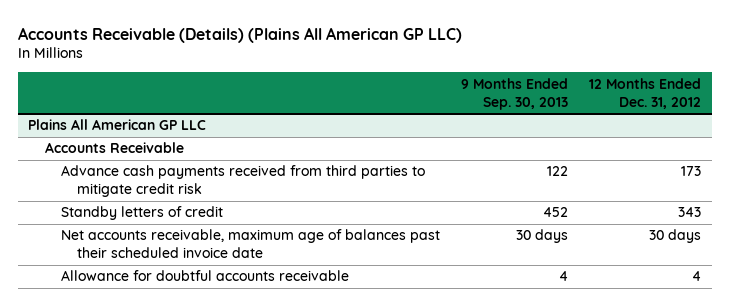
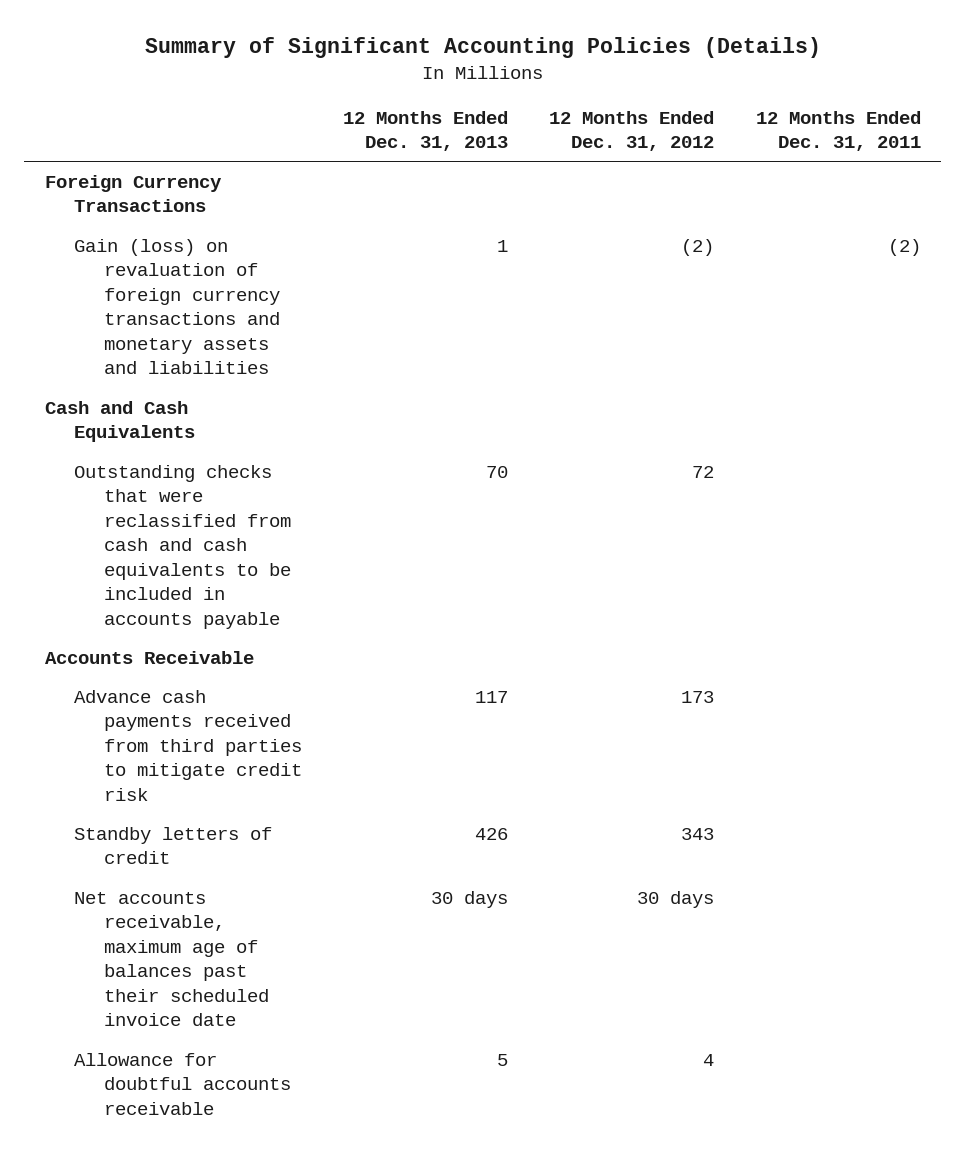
- Accounts Receivable (Details) (Plains All American GP LLC)
+ Summary of Significant Accounting Policies (Details)
- | 9 Months Ended Sep. 30, 2013 | 12 Months Ended Dec. 31, 2012
+ | 12 Months Ended Dec. 31, 2013 | 12 Months Ended Dec. 31, 2012 | 12 Months Ended Dec. 31, 2011
- Plains All American GP LLC
+ Foreign Currency Transactions
+ Gain (loss) on revaluation of foreign currency transactions and monetary assets and liabilities | 1 | (2) | (2)
+ Cash and Cash Equivalents
+ Outstanding checks that were reclassified from cash and cash equivalents to be included in accounts payable | 70 | 72 |

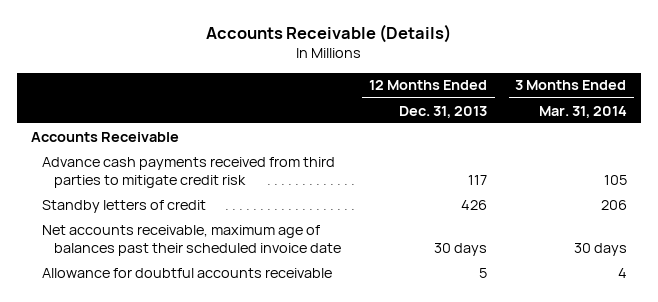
- Summary of Significant Accounting Policies (Details)
+ Accounts Receivable (Details)
- | 12 Months Ended Dec. 31, 2013 | 12 Months Ended Dec. 31, 2012 | 12 Months Ended Dec. 31, 2011
+ | 12 Months Ended Dec. 31, 2013 | 3 Months Ended Mar. 31, 2014
- Foreign Currency Transactions
- Gain (loss) on revaluation of foreign currency transactions and monetary assets and liabilities | 1 | (2) | (2)
- Cash and Cash Equivalents
- Outstanding checks that were reclassified from cash and cash equivalents to be included in accounts payable | 70 | 72 |

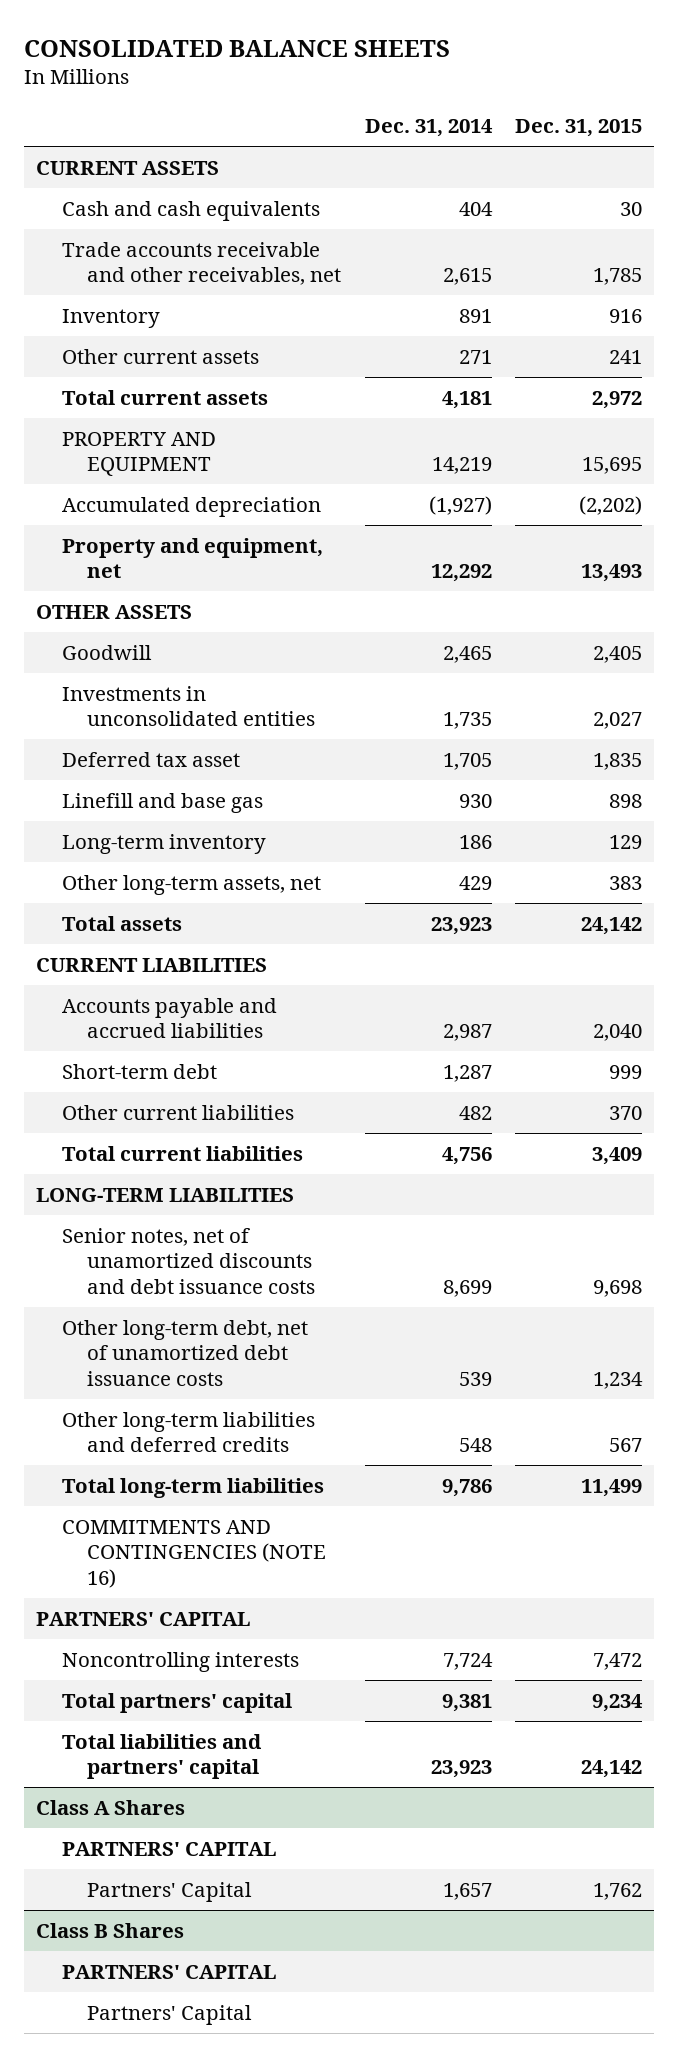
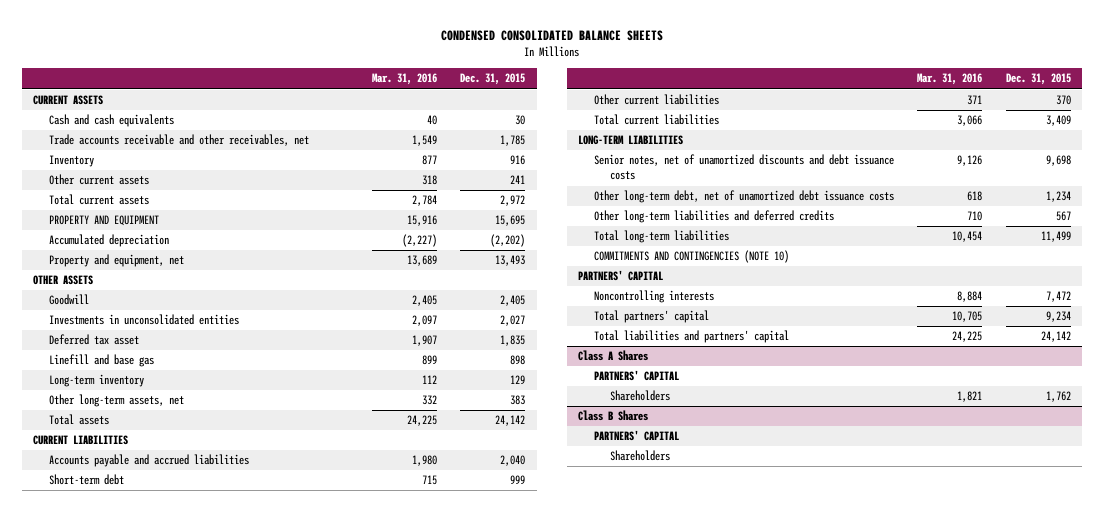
- CONSOLIDATED BALANCE SHEETS
+ CONDENSED CONSOLIDATED BALANCE SHEETS
- | Dec. 31, 2014 | Dec. 31, 2015
+ | Mar. 31, 2016 | Dec. 31, 2015
- COMMITMENTS AND CONTINGENCIES (NOTE 16)
+ COMMITMENTS AND CONTINGENCIES (NOTE 10)
@ Class A Shares
- Partners' Capital | 1,657 | 1,762
+ Shareholders | 1,821 | 1,762
@ Class B Shares
- Partners' Capital
+ Shareholders

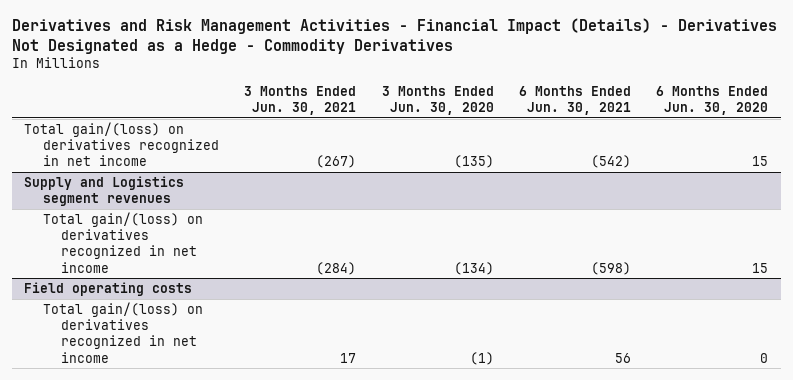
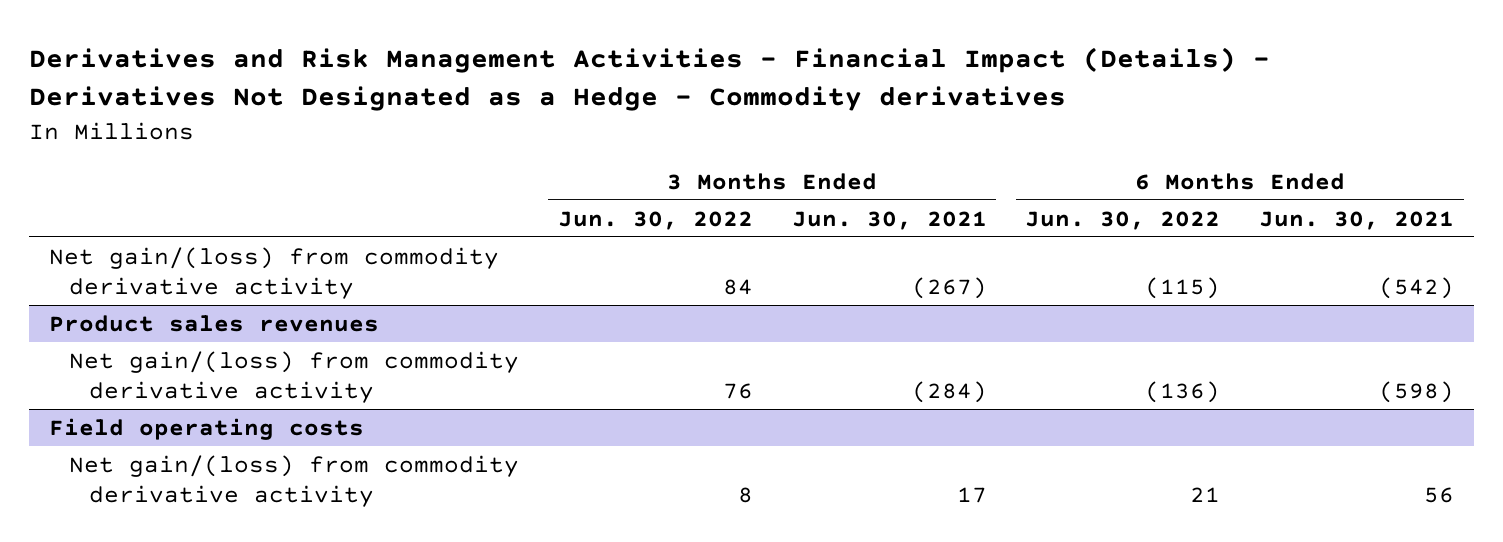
- Derivatives and Risk Management Activities - Financial Impact (Details) - Derivatives Not Designated as a Hedge - Commodity Derivatives
+ Derivatives and Risk Management Activities - Financial Impact (Details) - Derivatives Not Designated as a Hedge - Commodity derivatives
- | 3 Months Ended Jun. 30, 2021 | 3 Months Ended Jun. 30, 2020 | 6 Months Ended Jun. 30, 2021 | 6 Months Ended Jun. 30, 2020
+ | 3 Months Ended Jun. 30, 2022 | 3 Months Ended Jun. 30, 2021 | 6 Months Ended Jun. 30, 2022 | 6 Months Ended Jun. 30, 2021
- Total gain/(loss) on derivatives recognized in net income | (267) | (135) | (542) | 15
- Supply and Logistics segment revenues
- Total gain/(loss) on derivatives recognized in net income | (284) | (134) | (598) | 15
+ Net gain/(loss) from commodity derivative activity | 84 | (267) | (115) | (542)
+ Product sales revenues
+ Net gain/(loss) from commodity derivative activity | 76 | (284) | (136) | (598)
@ Field operating costs
- Total gain/(loss) on derivatives recognized in net income | 17 | (1) | 56 | 0
+ Net gain/(loss) from commodity derivative activity | 8 | 17 | 21 | 56

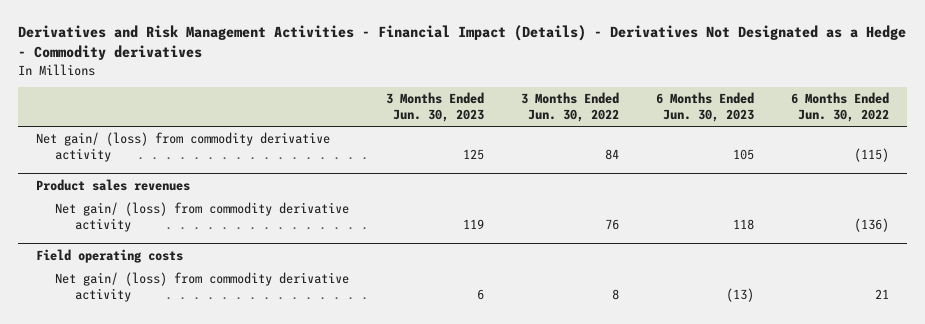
- | 3 Months Ended Jun. 30, 2022 | 3 Months Ended Jun. 30, 2021 | 6 Months Ended Jun. 30, 2022 | 6 Months Ended Jun. 30, 2021
+ | 3 Months Ended Jun. 30, 2023 | 3 Months Ended Jun. 30, 2022 | 6 Months Ended Jun. 30, 2023 | 6 Months Ended Jun. 30, 2022
- Net gain/(loss) from commodity derivative activity | 84 | (267) | (115) | (542)
+ Net gain/ (loss) from commodity derivative activity | 125 | 84 | 105 | (115)
@ Product sales revenues
- Net gain/(loss) from commodity derivative activity | 76 | (284) | (136) | (598)
+ Net gain/ (loss) from commodity derivative activity | 119 | 76 | 118 | (136)
@ Field operating costs
- Net gain/(loss) from commodity derivative activity | 8 | 17 | 21 | 56
+ Net gain/ (loss) from commodity derivative activity | 6 | 8 | (13) | 21

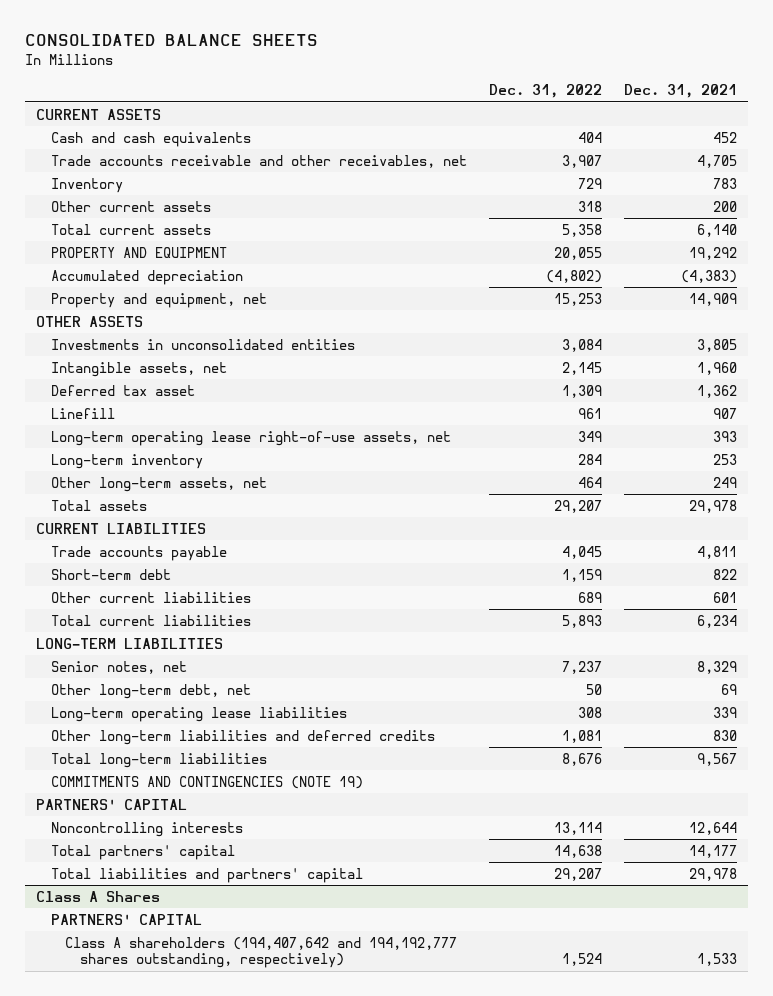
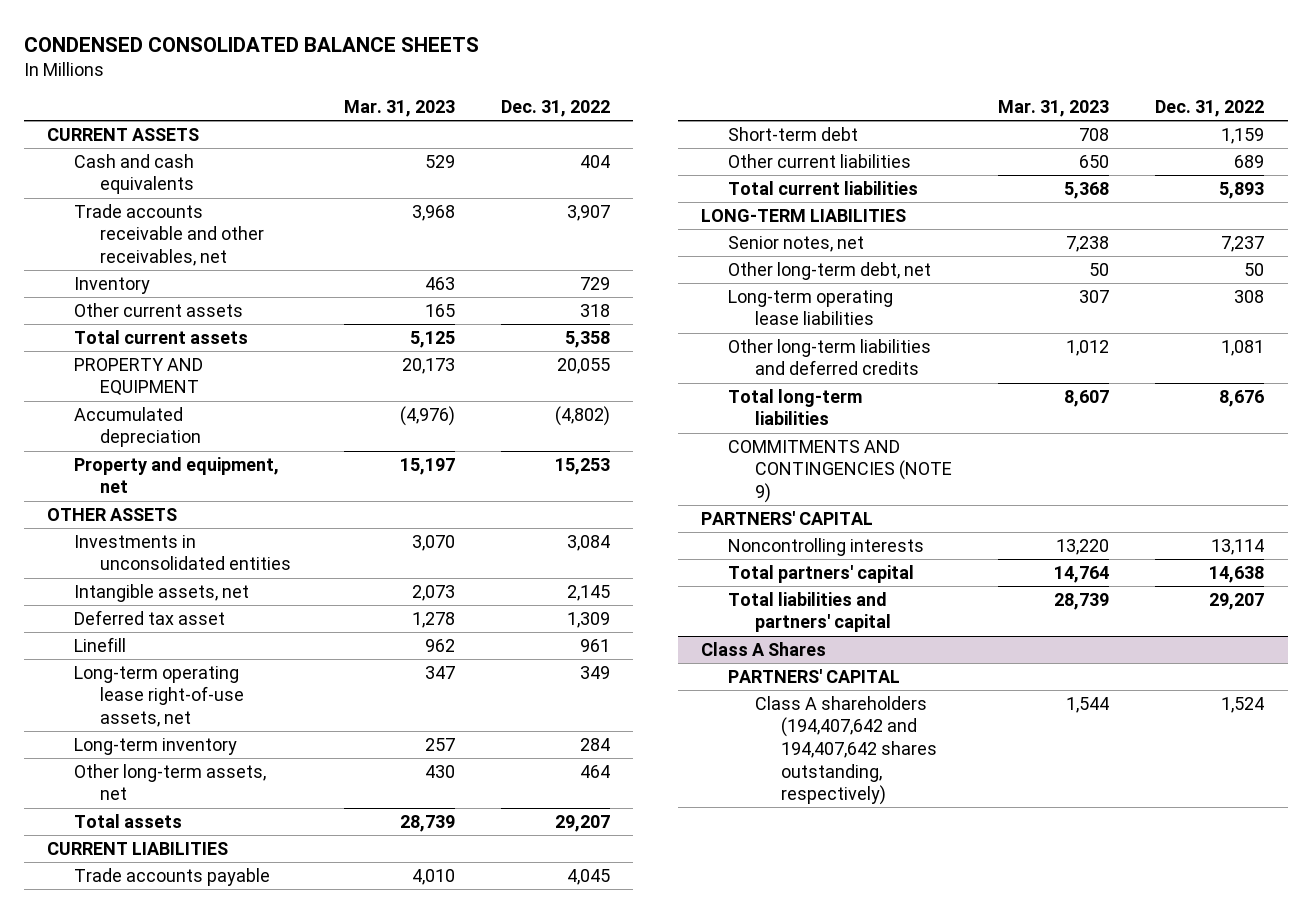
- CONSOLIDATED BALANCE SHEETS
+ CONDENSED CONSOLIDATED BALANCE SHEETS
- | Dec. 31, 2022 | Dec. 31, 2021
+ | Mar. 31, 2023 | Dec. 31, 2022
- COMMITMENTS AND CONTINGENCIES (NOTE 19)
+ COMMITMENTS AND CONTINGENCIES (NOTE 9)
@ Class A Shares
- Class A shareholders (194,407,642 and 194,192,777 shares outstanding, respectively) | 1,524 | 1,533
+ Class A shareholders (194,407,642 and 194,407,642 shares outstanding, respectively) | 1,544 | 1,524

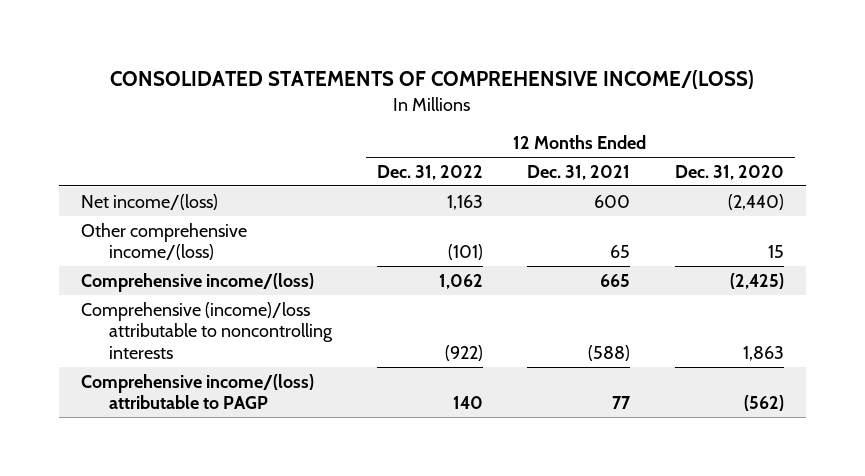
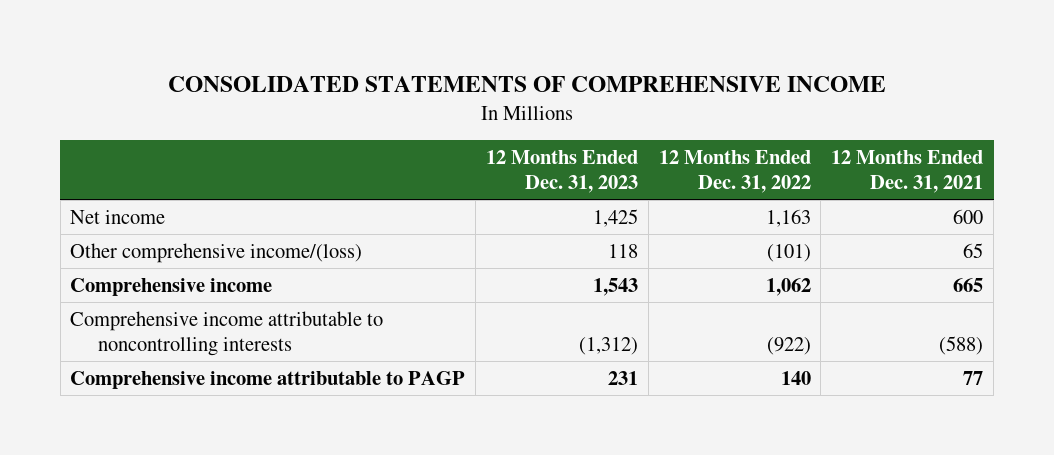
- CONSOLIDATED STATEMENTS OF COMPREHENSIVE INCOME/(LOSS)
+ CONSOLIDATED STATEMENTS OF COMPREHENSIVE INCOME
- | 12 Months Ended Dec. 31, 2022 | 12 Months Ended Dec. 31, 2021 | 12 Months Ended Dec. 31, 2020
+ | 12 Months Ended Dec. 31, 2023 | 12 Months Ended Dec. 31, 2022 | 12 Months Ended Dec. 31, 2021
- Net income/(loss) | 1,163 | 600 | (2,440)
+ Net income | 1,425 | 1,163 | 600
- Comprehensive income/(loss) | 1,062 | 665 | (2,425)
- Comprehensive (income)/loss attributable to noncontrolling interests | (922) | (588) | 1,863
- Comprehensive income/(loss) attributable to PAGP | 140 | 77 | (562)
+ Comprehensive income | 1,543 | 1,062 | 665
+ Comprehensive income attributable to noncontrolling interests | (1,312) | (922) | (588)
+ Comprehensive income attributable to PAGP | 231 | 140 | 77

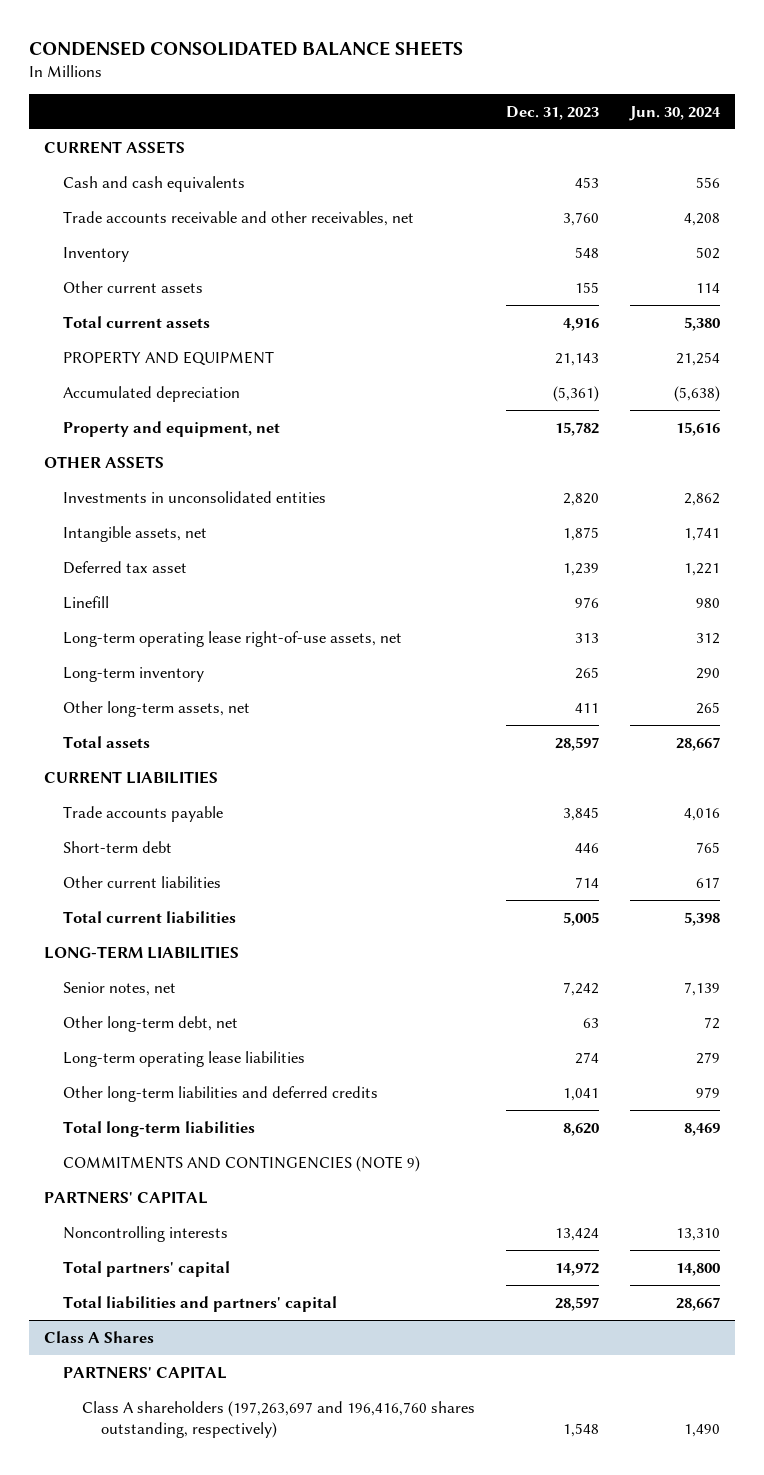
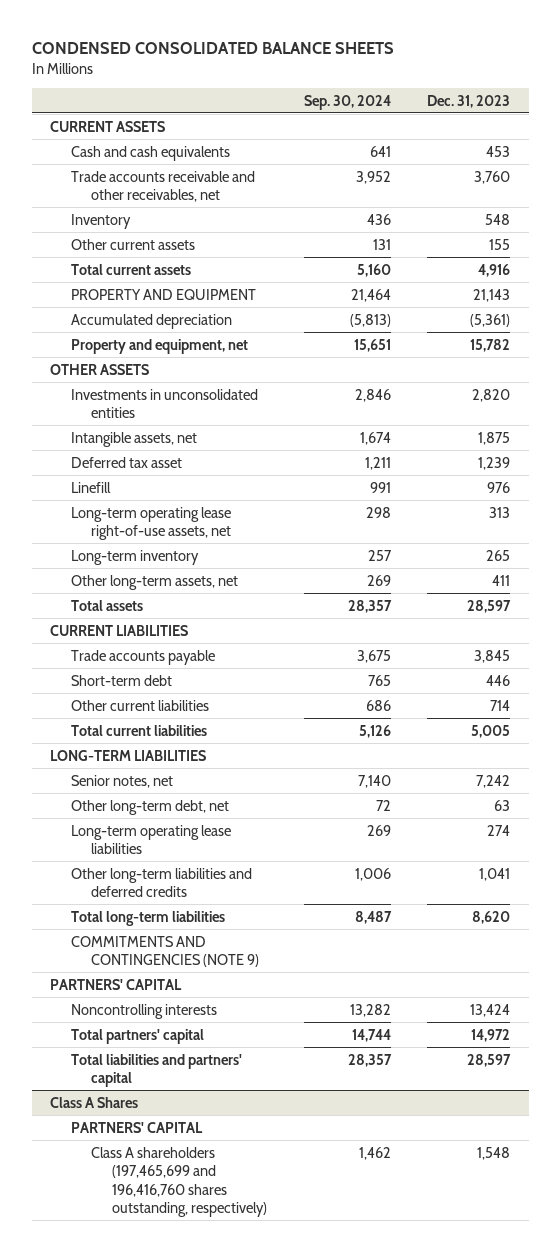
- | Dec. 31, 2023 | Jun. 30, 2024
+ | Sep. 30, 2024 | Dec. 31, 2023
@ Class A Shares
- Class A shareholders (197,263,697 and 196,416,760 shares outstanding, respectively) | 1,548 | 1,490
+ Class A shareholders (197,465,699 and 196,416,760 shares outstanding, respectively) | 1,462 | 1,548

